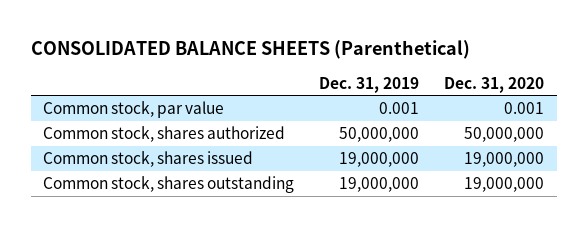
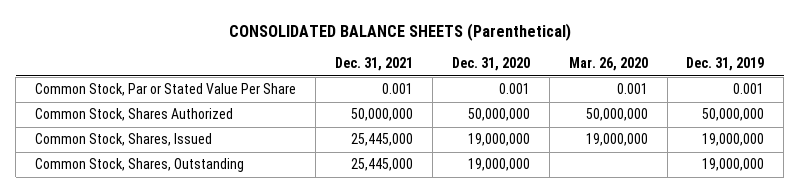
- | Dec. 31, 2019 | Dec. 31, 2020
+ | Dec. 31, 2021 | Dec. 31, 2020 | Mar. 26, 2020 | Dec. 31, 2019
- Common stock, par value | 0.001 | 0.001
- Common stock, shares authorized | 50,000,000 | 50,000,000
- Common stock, shares issued | 19,000,000 | 19,000,000
- Common stock, shares outstanding | 19,000,000 | 19,000,000
+ Common Stock, Par or Stated Value Per Share | 0.001 | 0.001 | 0.001 | 0.001
+ Common Stock, Shares Authorized | 50,000,000 | 50,000,000 | 50,000,000 | 50,000,000
+ Common Stock, Shares, Issued | 25,445,000 | 19,000,000 | 19,000,000 | 19,000,000
+ Common Stock, Shares, Outstanding | 25,445,000 | 19,000,000 | | 19,000,000

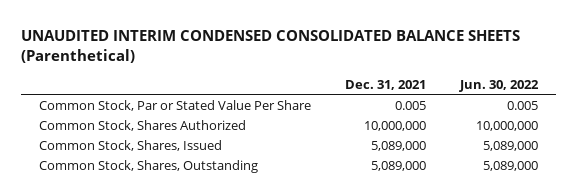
- CONSOLIDATED BALANCE SHEETS (Parenthetical)
+ UNAUDITED INTERIM CONDENSED CONSOLIDATED BALANCE SHEETS (Parenthetical)
- | Dec. 31, 2021 | Dec. 31, 2020 | Mar. 26, 2020 | Dec. 31, 2019
+ | Dec. 31, 2021 | Jun. 30, 2022
- Common Stock, Par or Stated Value Per Share | 0.001 | 0.001 | 0.001 | 0.001
- Common Stock, Shares Authorized | 50,000,000 | 50,000,000 | 50,000,000 | 50,000,000
- Common Stock, Shares, Issued | 25,445,000 | 19,000,000 | 19,000,000 | 19,000,000
- Common Stock, Shares, Outstanding | 25,445,000 | 19,000,000 | | 19,000,000
+ Common Stock, Par or Stated Value Per Share | 0.005 | 0.005
+ Common Stock, Shares Authorized | 10,000,000 | 10,000,000
+ Common Stock, Shares, Issued | 5,089,000 | 5,089,000
+ Common Stock, Shares, Outstanding | 5,089,000 | 5,089,000

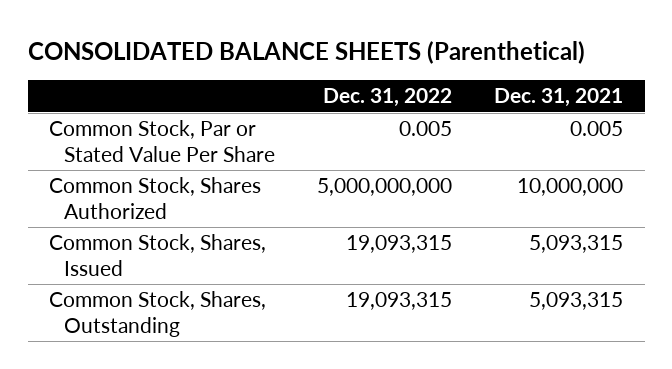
- UNAUDITED INTERIM CONDENSED CONSOLIDATED BALANCE SHEETS (Parenthetical)
+ CONSOLIDATED BALANCE SHEETS (Parenthetical)
- | Dec. 31, 2021 | Jun. 30, 2022
+ | Dec. 31, 2022 | Dec. 31, 2021
- Common Stock, Shares, Issued | 5,089,000 | 5,089,000
- Common Stock, Shares, Outstanding | 5,089,000 | 5,089,000
+ Common Stock, Shares, Issued | 19,093,315 | 5,093,315
+ Common Stock, Shares, Outstanding | 19,093,315 | 5,093,315

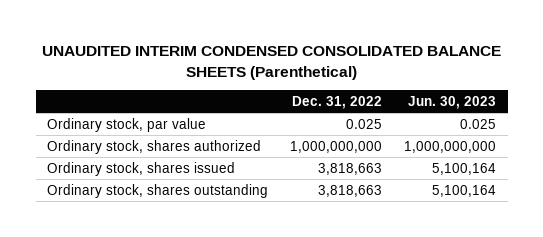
- CONSOLIDATED BALANCE SHEETS (Parenthetical)
+ UNAUDITED INTERIM CONDENSED CONSOLIDATED BALANCE SHEETS (Parenthetical)
- | Dec. 31, 2022 | Dec. 31, 2021
+ | Dec. 31, 2022 | Jun. 30, 2023
- Common Stock, Par or Stated Value Per Share | 0.005 | 0.005
- Common Stock, Shares Authorized | 5,000,000,000 | 10,000,000
- Common Stock, Shares, Issued | 19,093,315 | 5,093,315
- Common Stock, Shares, Outstanding | 19,093,315 | 5,093,315
+ Ordinary stock, par value | 0.025 | 0.025
+ Ordinary stock, shares authorized | 1,000,000,000 | 1,000,000,000
+ Ordinary stock, shares issued | 3,818,663 | 5,100,164
+ Ordinary stock, shares outstanding | 3,818,663 | 5,100,164

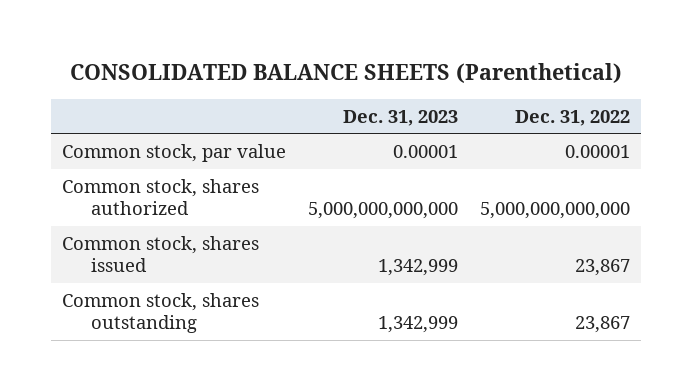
- UNAUDITED INTERIM CONDENSED CONSOLIDATED BALANCE SHEETS (Parenthetical)
+ CONSOLIDATED BALANCE SHEETS (Parenthetical)
- | Dec. 31, 2022 | Jun. 30, 2023
+ | Dec. 31, 2023 | Dec. 31, 2022
- Ordinary stock, par value | 0.025 | 0.025
- Ordinary stock, shares authorized | 1,000,000,000 | 1,000,000,000
- Ordinary stock, shares issued | 3,818,663 | 5,100,164
- Ordinary stock, shares outstanding | 3,818,663 | 5,100,164
+ Common stock, par value | 0.00001 | 0.00001
+ Common stock, shares authorized | 5,000,000,000,000 | 5,000,000,000,000
+ Common stock, shares issued | 1,342,999 | 23,867
+ Common stock, shares outstanding | 1,342,999 | 23,867

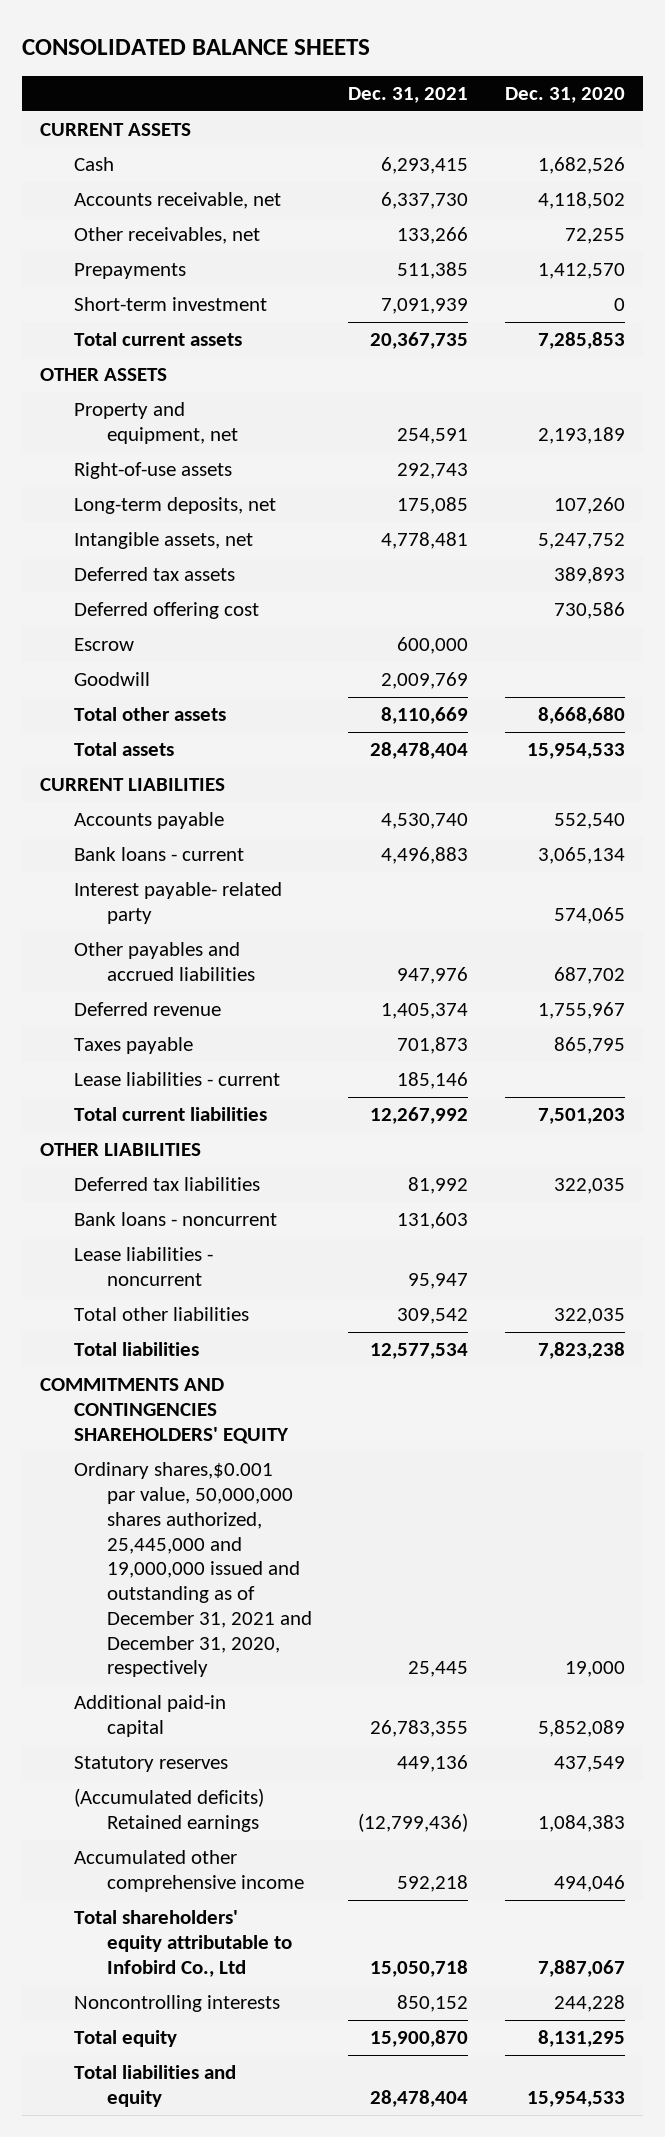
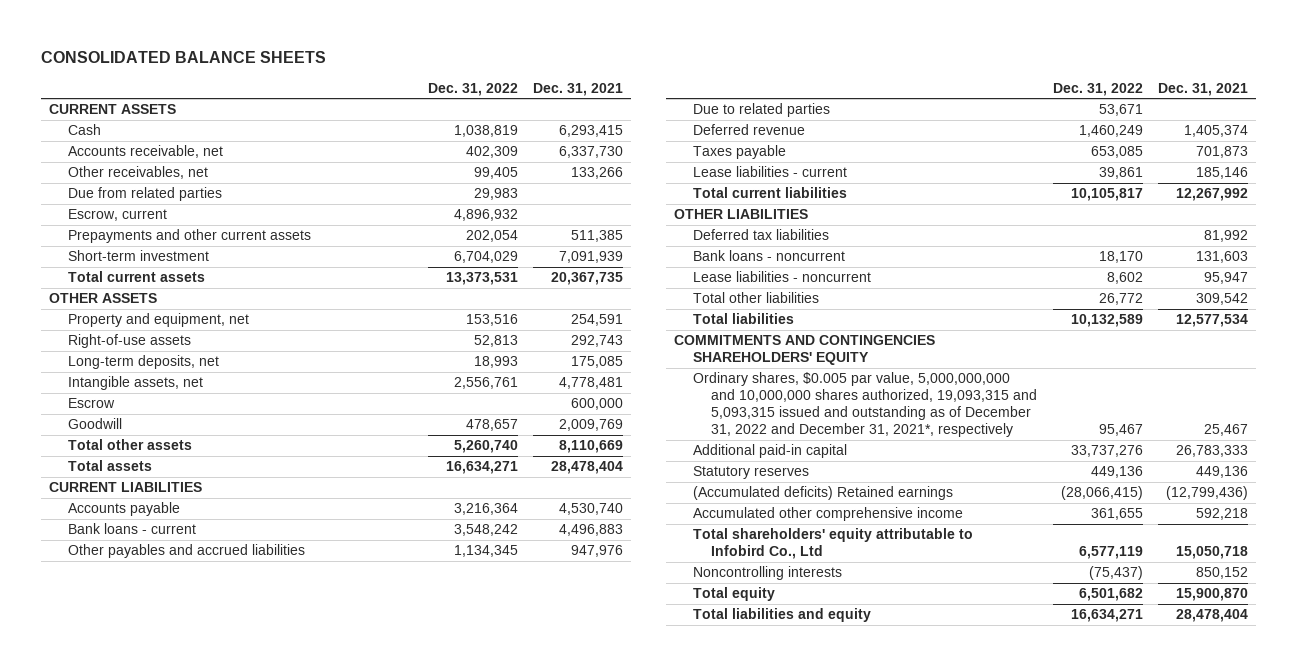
- | Dec. 31, 2021 | Dec. 31, 2020
+ | Dec. 31, 2022 | Dec. 31, 2021
- Prepayments | 511,385 | 1,412,570
+ Due from related parties | 29,983 |
+ Escrow, current | 4,896,932 |
+ Prepayments and other current assets | 202,054 | 511,385
- Deferred tax assets | | 389,893
- Deferred offering cost | | 730,586
- Interest payable- related party | | 574,065
+ Due to related parties | 53,671 |
- Ordinary shares,$0.001 par value, 50,000,000 shares authorized, 25,445,000 and 19,000,000 issued and outstanding as of December 31, 2021 and December 31, 2020, respectively | 25,445 | 19,000
- Additional paid-in capital | 26,783,355 | 5,852,089
+ Ordinary shares, $0.005 par value, 5,000,000,000 and 10,000,000 shares authorized, 19,093,315 and 5,093,315 issued and outstanding as of December 31, 2022 and December 31, 2021*, respectively | 95,467 | 25,467
+ Additional paid-in capital | 33,737,276 | 26,783,333

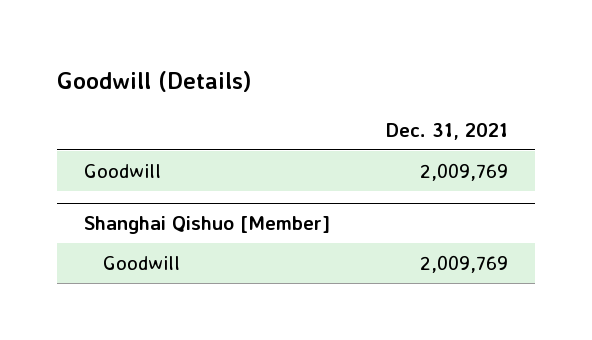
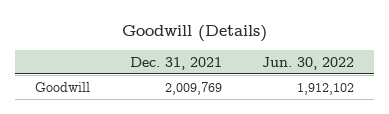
- | Dec. 31, 2021
+ | Dec. 31, 2021 | Jun. 30, 2022
- Shanghai Qishuo [Member]
- Goodwill | 2,009,769

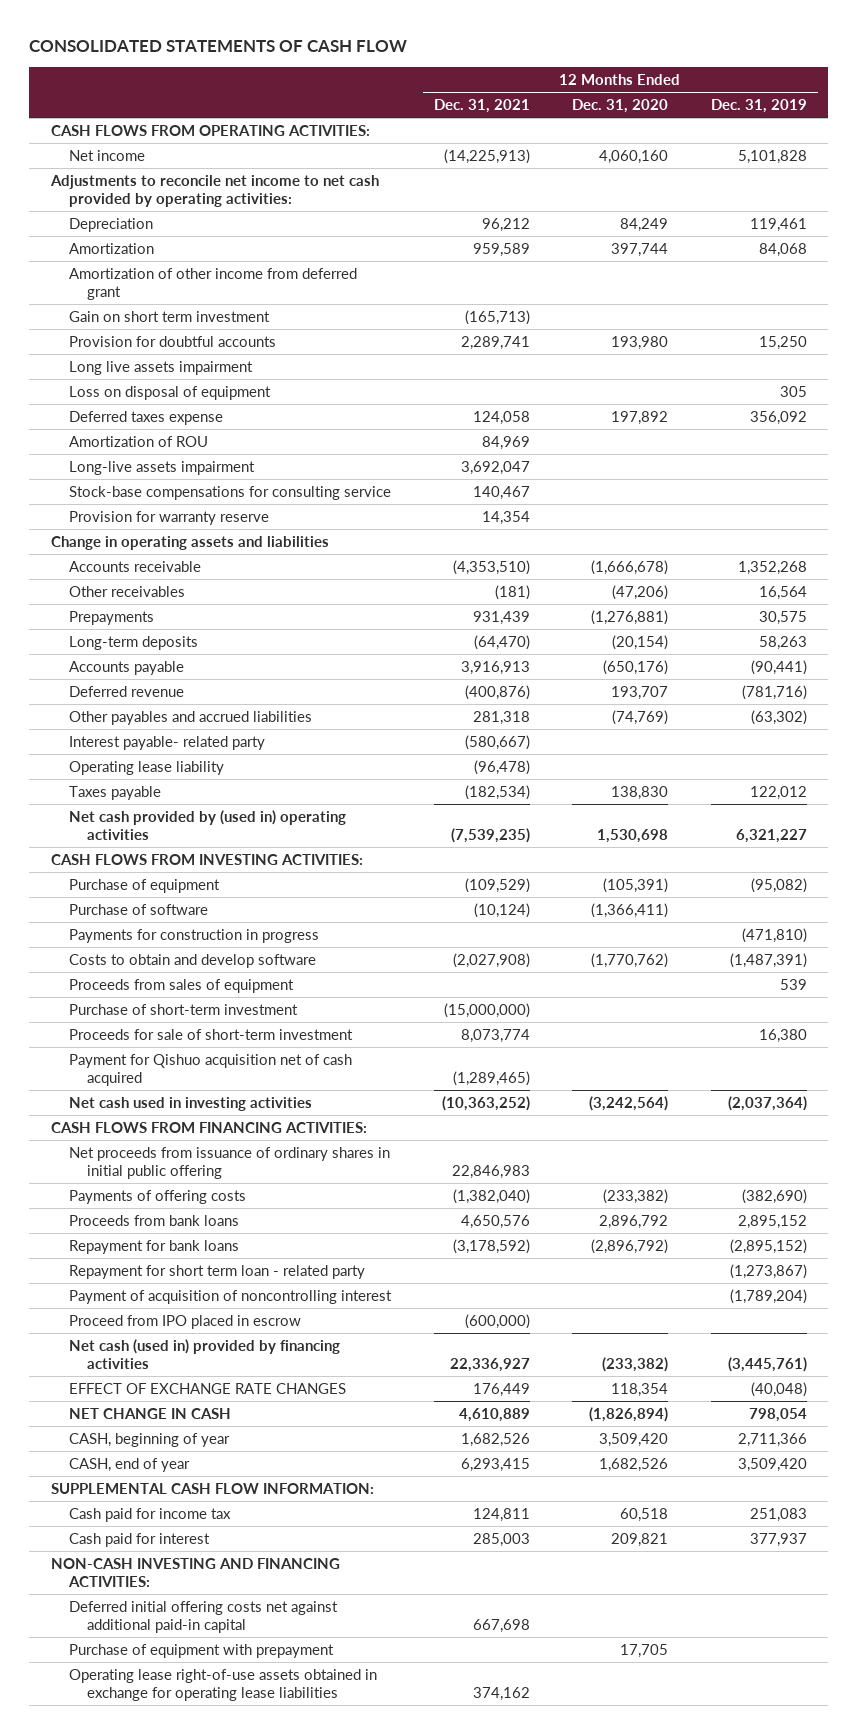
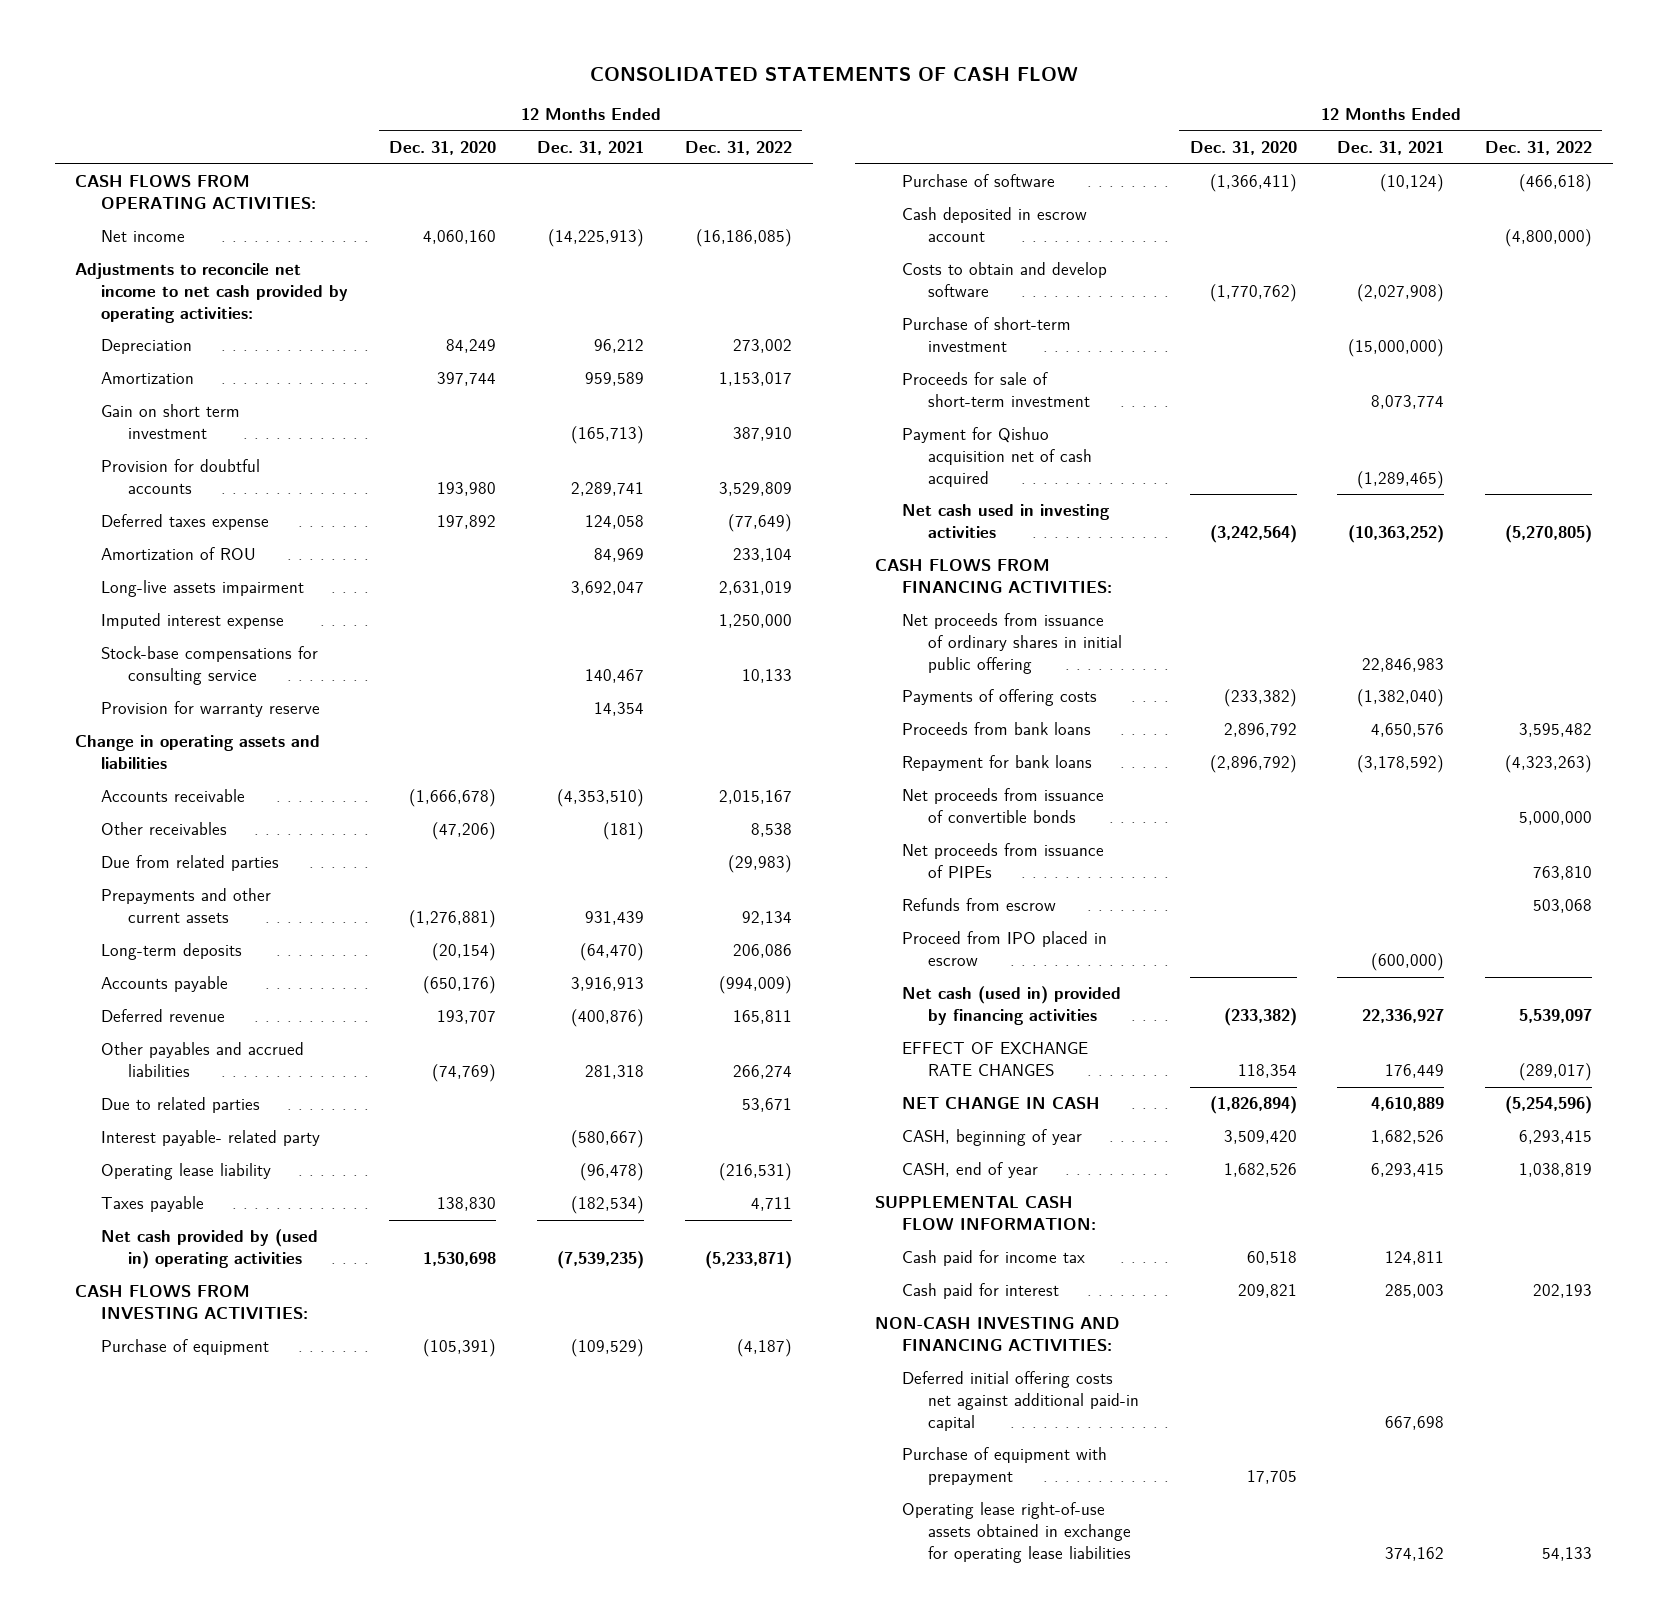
- | 12 Months Ended Dec. 31, 2021 | 12 Months Ended Dec. 31, 2020 | 12 Months Ended Dec. 31, 2019
+ | 12 Months Ended Dec. 31, 2020 | 12 Months Ended Dec. 31, 2021 | 12 Months Ended Dec. 31, 2022
- Amortization of other income from deferred grant
- Long live assets impairment
- Loss on disposal of equipment | | | 305
+ Imputed interest expense | | | 1,250,000
- Prepayments | 931,439 | (1,276,881) | 30,575
+ Due from related parties | | | (29,983)
+ Prepayments and other current assets | (1,276,881) | 931,439 | 92,134
+ Due to related parties | | | 53,671
- Payments for construction in progress | | | (471,810)
+ Cash deposited in escrow account | | | (4,800,000)
- Proceeds from sales of equipment | | | 539
- Repayment for short term loan - related party | | | (1,273,867)
- Payment of acquisition of noncontrolling interest | | | (1,789,204)
+ Net proceeds from issuance of convertible bonds | | | 5,000,000
+ Net proceeds from issuance of PIPEs | | | 763,810
+ Refunds from escrow | | | 503,068

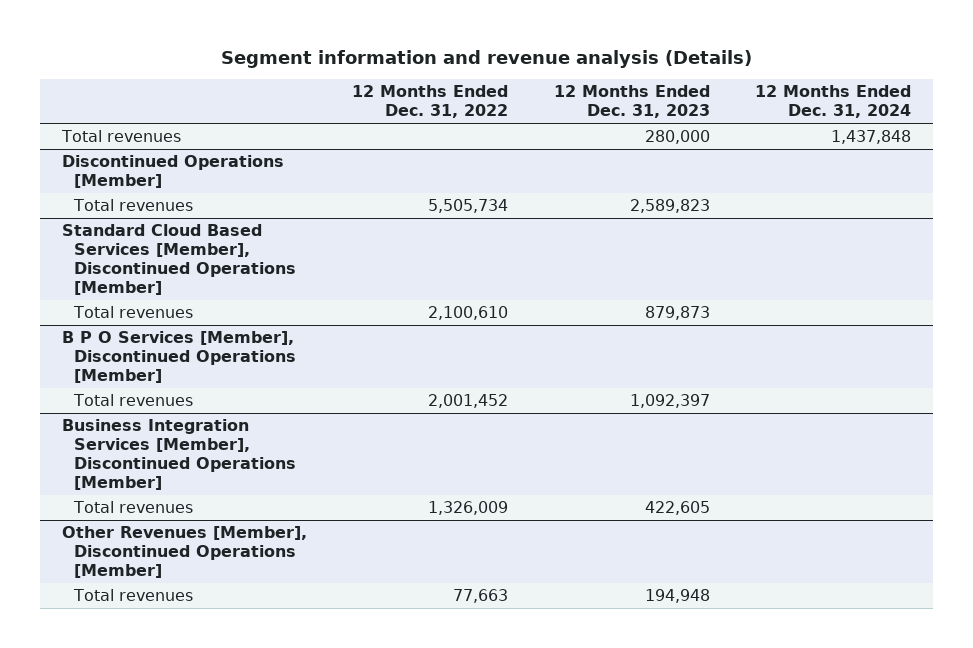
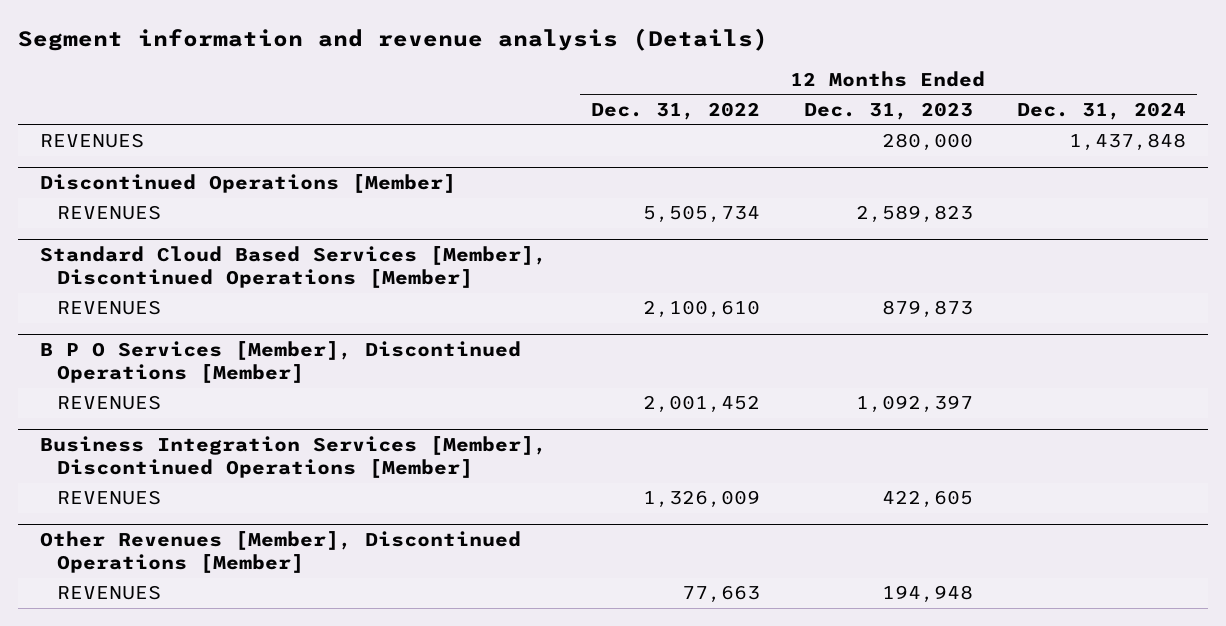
- Total revenues | | 280,000 | 1,437,848
+ REVENUES | | 280,000 | 1,437,848
@ Discontinued Operations [Member]
- Total revenues | 5,505,734 | 2,589,823 |
+ REVENUES | 5,505,734 | 2,589,823 |
@ Standard Cloud Based Services [Member], Discontinued Operations [Member]
- Total revenues | 2,100,610 | 879,873 |
+ REVENUES | 2,100,610 | 879,873 |
@ B P O Services [Member], Discontinued Operations [Member]
- Total revenues | 2,001,452 | 1,092,397 |
+ REVENUES | 2,001,452 | 1,092,397 |
@ Business Integration Services [Member], Discontinued Operations [Member]
- Total revenues | 1,326,009 | 422,605 |
+ REVENUES | 1,326,009 | 422,605 |
@ Other Revenues [Member], Discontinued Operations [Member]
- Total revenues | 77,663 | 194,948 |
+ REVENUES | 77,663 | 194,948 |

